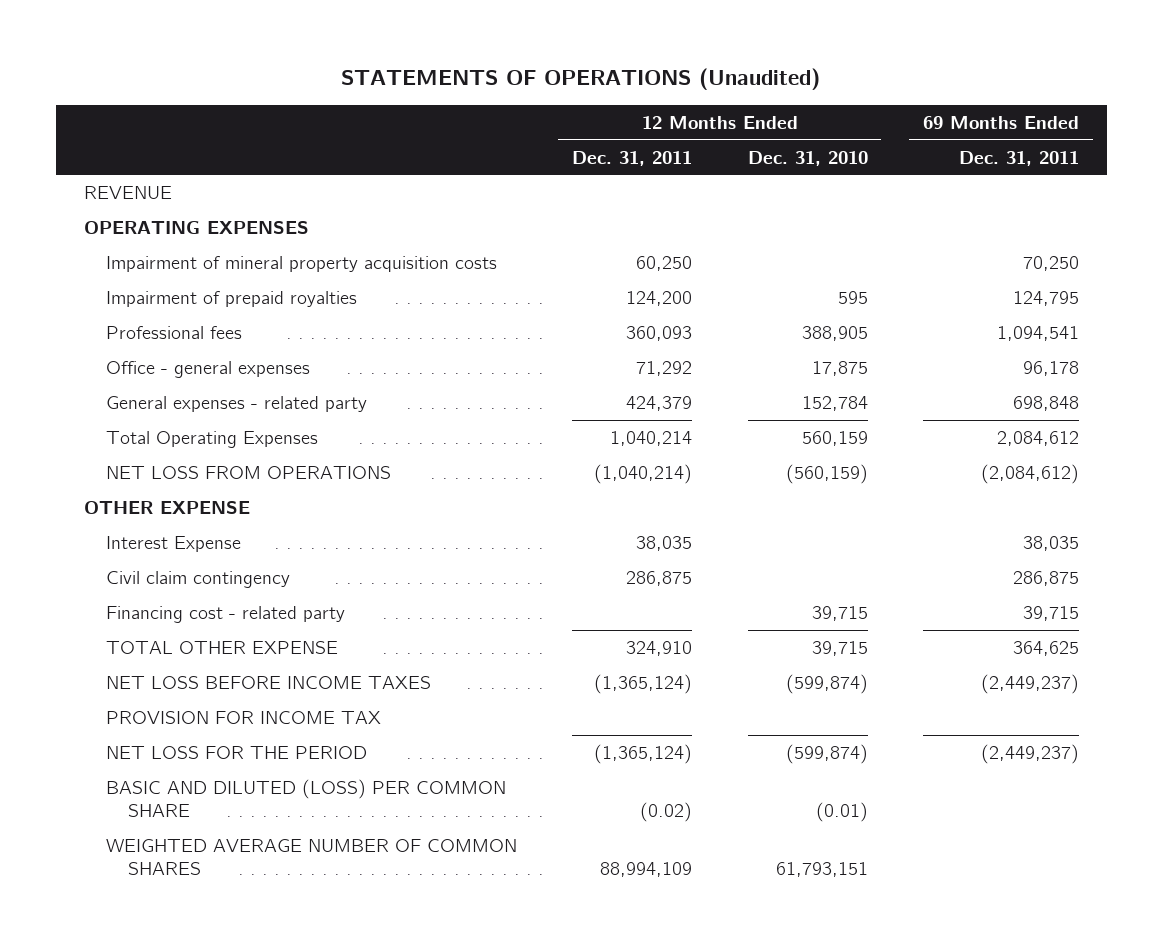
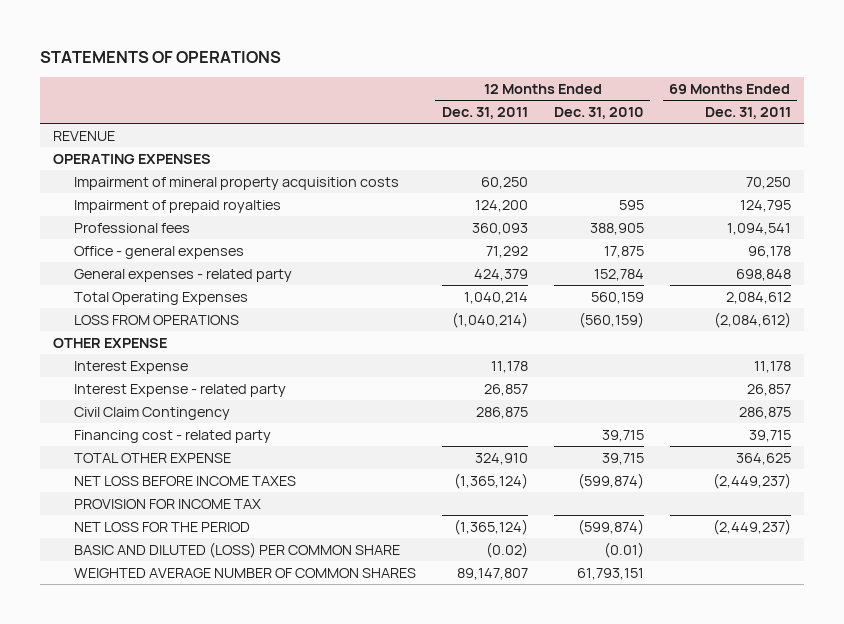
- STATEMENTS OF OPERATIONS (Unaudited)
+ STATEMENTS OF OPERATIONS
- NET LOSS FROM OPERATIONS | (1,040,214) | (560,159) | (2,084,612)
+ LOSS FROM OPERATIONS | (1,040,214) | (560,159) | (2,084,612)
- Interest Expense | 38,035 | | 38,035
- Civil claim contingency | 286,875 | | 286,875
+ Interest Expense | 11,178 | | 11,178
+ Interest Expense - related party | 26,857 | | 26,857
+ Civil Claim Contingency | 286,875 | | 286,875
- WEIGHTED AVERAGE NUMBER OF COMMON SHARES | 88,994,109 | 61,793,151 |
+ WEIGHTED AVERAGE NUMBER OF COMMON SHARES | 89,147,807 | 61,793,151 |

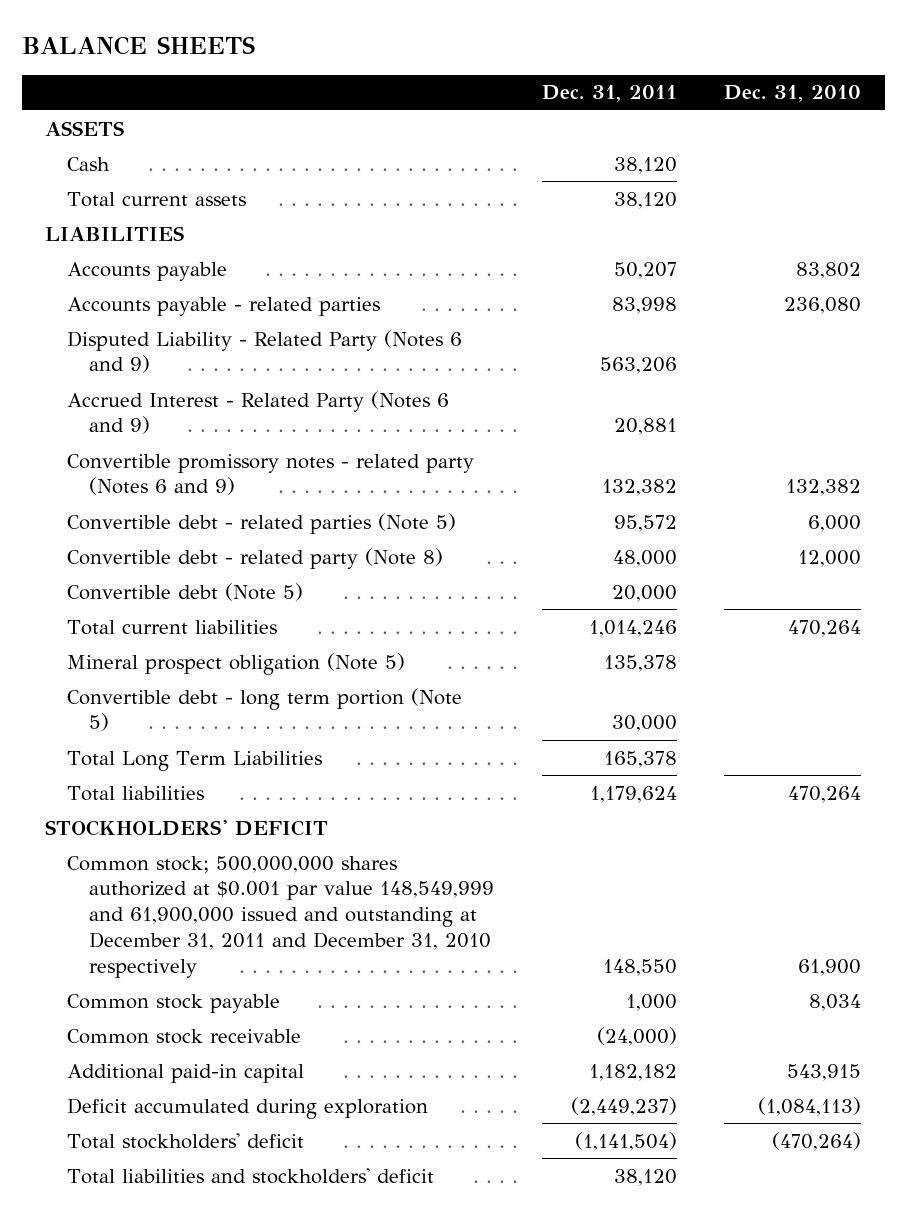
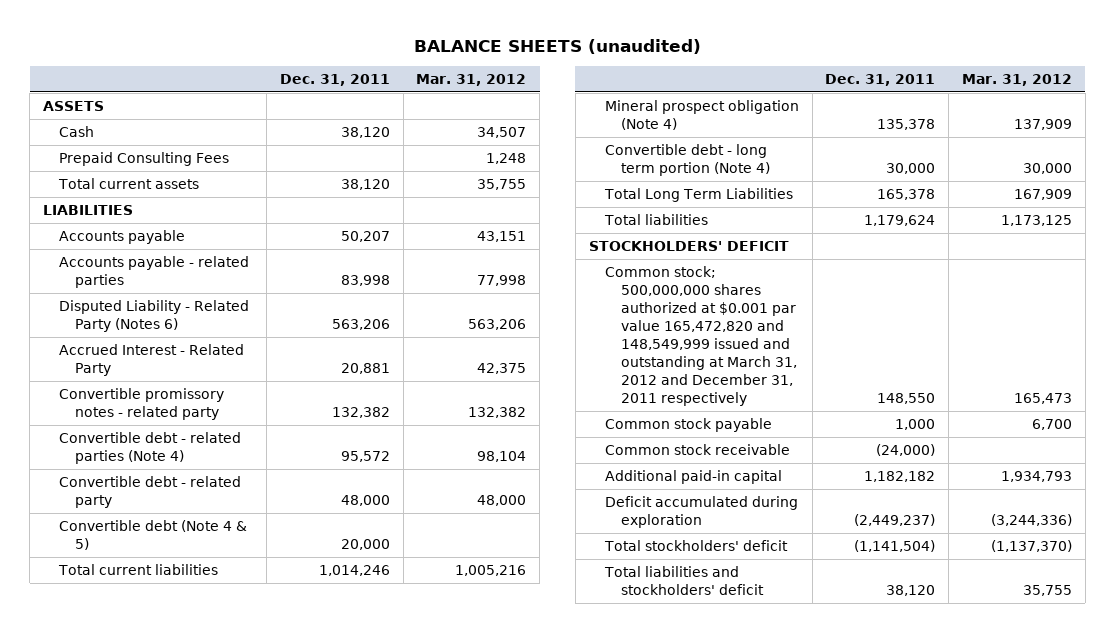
- BALANCE SHEETS
+ BALANCE SHEETS (unaudited)
- | Dec. 31, 2011 | Dec. 31, 2010
+ | Dec. 31, 2011 | Mar. 31, 2012
+ Prepaid Consulting Fees | | 1,248
- Disputed Liability - Related Party (Notes 6 and 9) | 563,206 |
- Accrued Interest - Related Party (Notes 6 and 9) | 20,881 |
- Convertible promissory notes - related party (Notes 6 and 9) | 132,382 | 132,382
- Convertible debt - related parties (Note 5) | 95,572 | 6,000
- Convertible debt - related party (Note 8) | 48,000 | 12,000
- Convertible debt (Note 5) | 20,000 |
+ Disputed Liability - Related Party (Notes 6) | 563,206 | 563,206
+ Accrued Interest - Related Party | 20,881 | 42,375
+ Convertible promissory notes - related party | 132,382 | 132,382
+ Convertible debt - related parties (Note 4) | 95,572 | 98,104
+ Convertible debt - related party | 48,000 | 48,000
+ Convertible debt (Note 4 & 5) | 20,000 |
- Mineral prospect obligation (Note 5) | 135,378 |
- Convertible debt - long term portion (Note 5) | 30,000 |
+ Mineral prospect obligation (Note 4) | 135,378 | 137,909
+ Convertible debt - long term portion (Note 4) | 30,000 | 30,000
- Common stock; 500,000,000 shares authorized at $0.001 par value 148,549,999 and 61,900,000 issued and outstanding at December 31, 2011 and December 31, 2010 respectively | 148,550 | 61,900
+ Common stock; 500,000,000 shares authorized at $0.001 par value 165,472,820 and 148,549,999 issued and outstanding at March 31, 2012 and December 31, 2011 respectively | 148,550 | 165,473

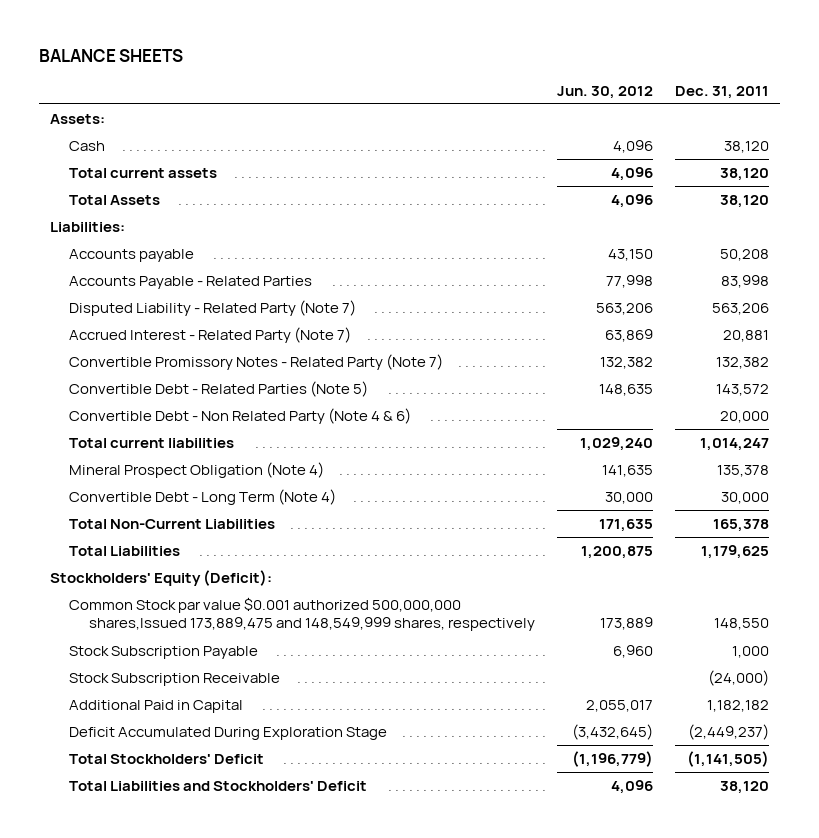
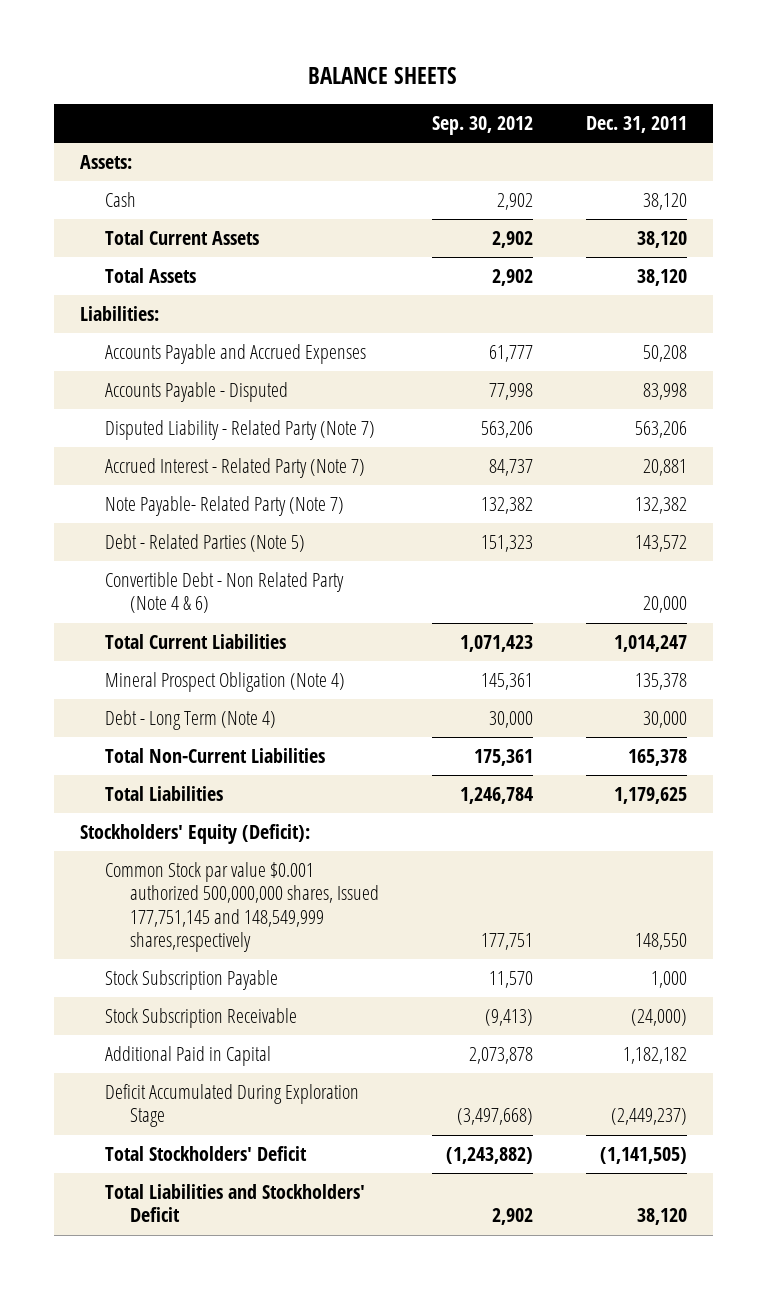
- | Jun. 30, 2012 | Dec. 31, 2011
+ | Sep. 30, 2012 | Dec. 31, 2011
- Total current assets | 4,096 | 38,120
+ Total Current Assets | 2,902 | 38,120
- Accounts payable | 43,150 | 50,208
- Accounts Payable - Related Parties | 77,998 | 83,998
+ Accounts Payable and Accrued Expenses | 61,777 | 50,208
+ Accounts Payable - Disputed | 77,998 | 83,998
- Convertible Promissory Notes - Related Party (Note 7) | 132,382 | 132,382
- Convertible Debt - Related Parties (Note 5) | 148,635 | 143,572
+ Note Payable- Related Party (Note 7) | 132,382 | 132,382
+ Debt - Related Parties (Note 5) | 151,323 | 143,572
- Total current liabilities | 1,029,240 | 1,014,247
+ Total Current Liabilities | 1,071,423 | 1,014,247
- Convertible Debt - Long Term (Note 4) | 30,000 | 30,000
+ Debt - Long Term (Note 4) | 30,000 | 30,000
- Common Stock par value $0.001 authorized 500,000,000 shares,Issued 173,889,475 and 148,549,999 shares, respectively | 173,889 | 148,550
+ Common Stock par value $0.001 authorized 500,000,000 shares, Issued 177,751,145 and 148,549,999 shares,respectively | 177,751 | 148,550

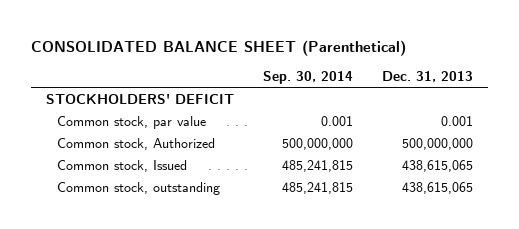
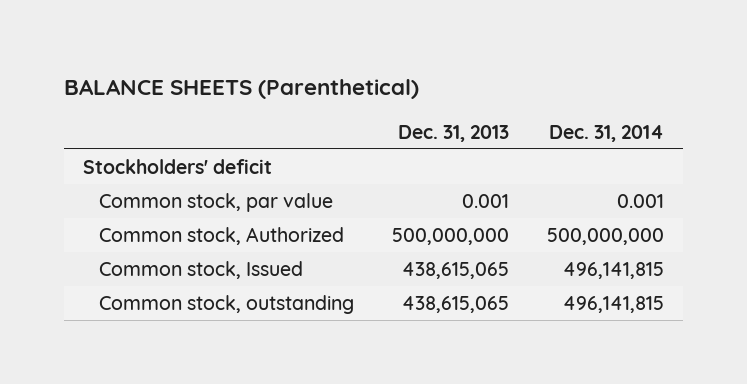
- CONSOLIDATED BALANCE SHEET (Parenthetical)
+ BALANCE SHEETS (Parenthetical)
- | Sep. 30, 2014 | Dec. 31, 2013
+ | Dec. 31, 2013 | Dec. 31, 2014
- STOCKHOLDERS' DEFICIT
+ Stockholders' deficit

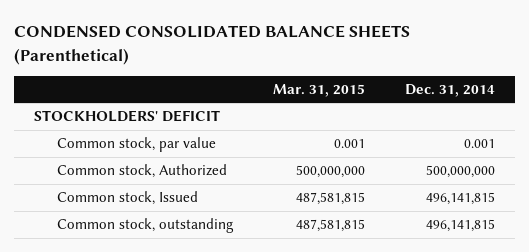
- BALANCE SHEETS (Parenthetical)
+ CONDENSED CONSOLIDATED BALANCE SHEETS (Parenthetical)
- | Dec. 31, 2013 | Dec. 31, 2014
+ | Mar. 31, 2015 | Dec. 31, 2014
- Stockholders' deficit
+ STOCKHOLDERS' DEFICIT

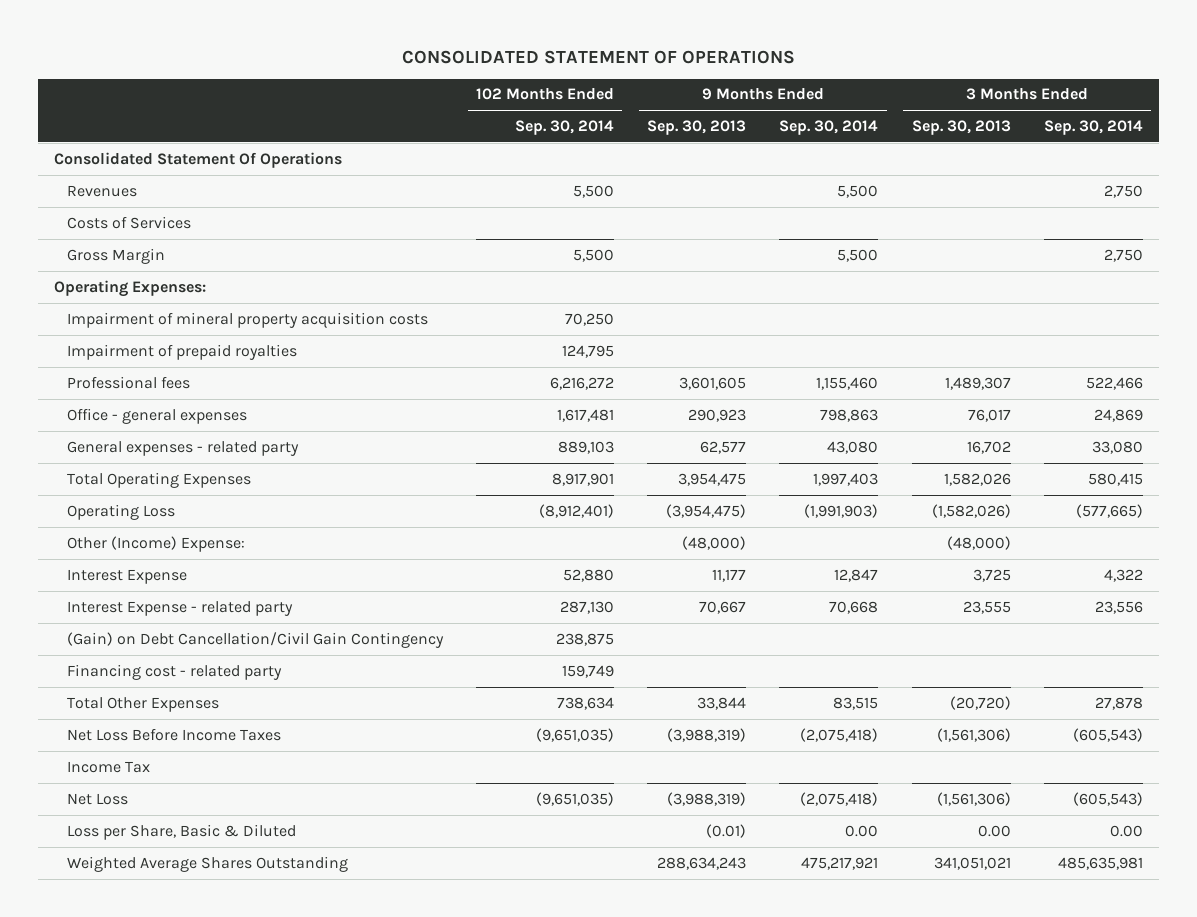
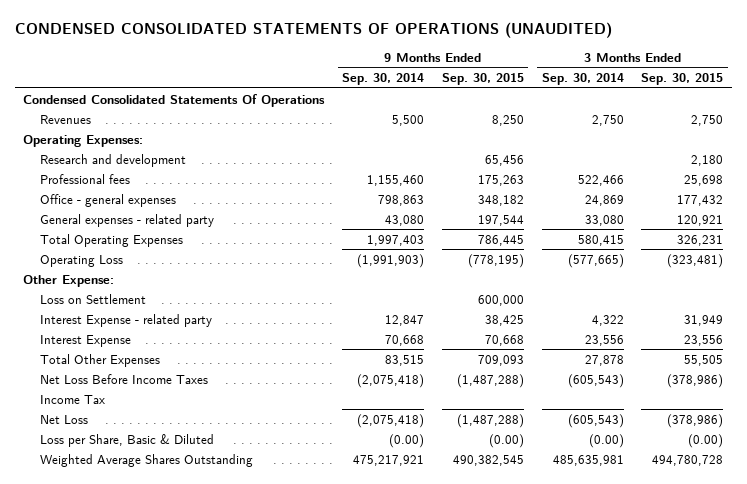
- CONSOLIDATED STATEMENT OF OPERATIONS
+ CONDENSED CONSOLIDATED STATEMENTS OF OPERATIONS (UNAUDITED)
- | 102 Months Ended Sep. 30, 2014 | 9 Months Ended Sep. 30, 2013 | 9 Months Ended Sep. 30, 2014 | 3 Months Ended Sep. 30, 2013 | 3 Months Ended Sep. 30, 2014
+ | 9 Months Ended Sep. 30, 2014 | 9 Months Ended Sep. 30, 2015 | 3 Months Ended Sep. 30, 2014 | 3 Months Ended Sep. 30, 2015
- Consolidated Statement Of Operations
+ Condensed Consolidated Statements Of Operations
- Costs of Services
- Gross Margin | 5,500 | | 5,500 | | 2,750
- Impairment of mineral property acquisition costs | 70,250 | | | |
- Impairment of prepaid royalties | 124,795 | | | |
+ Research and development | | 65,456 | | 2,180
- Other (Income) Expense: | | (48,000) | | (48,000) |
- Interest Expense | 52,880 | 11,177 | 12,847 | 3,725 | 4,322
- Interest Expense - related party | 287,130 | 70,667 | 70,668 | 23,555 | 23,556
- (Gain) on Debt Cancellation/Civil Gain Contingency | 238,875 | | | |
- Financing cost - related party | 159,749 | | | |
+ Other Expense:
+ Loss on Settlement | | 600,000 | |
+ Interest Expense - related party | 12,847 | 38,425 | 4,322 | 31,949
+ Interest Expense | 70,668 | 70,668 | 23,556 | 23,556
- Loss per Share, Basic & Diluted | | (0.01) | 0.00 | 0.00 | 0.00
+ Loss per Share, Basic & Diluted | (0.00) | (0.00) | (0.00) | (0.00)

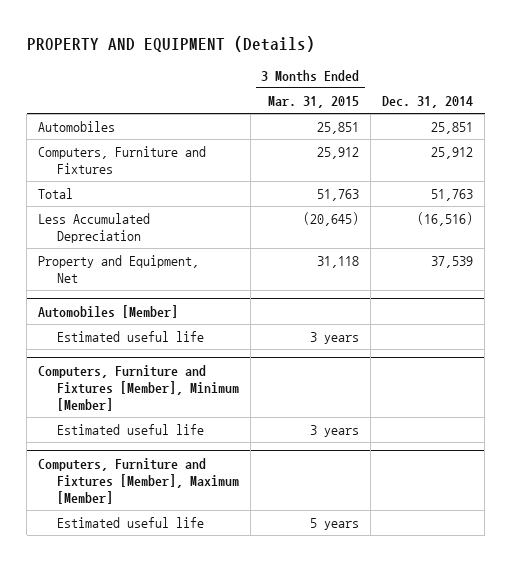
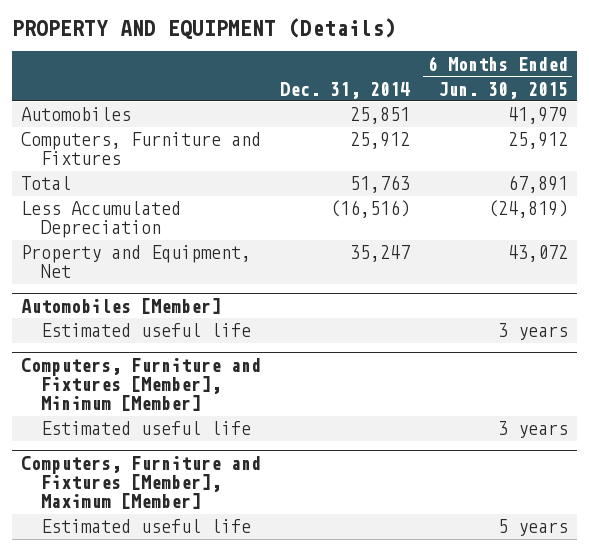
- | 3 Months Ended Mar. 31, 2015 | Dec. 31, 2014
+ | Dec. 31, 2014 | 6 Months Ended Jun. 30, 2015
- Property and Equipment, Net | 31,118 | 37,539
+ Property and Equipment, Net | 35,247 | 43,072

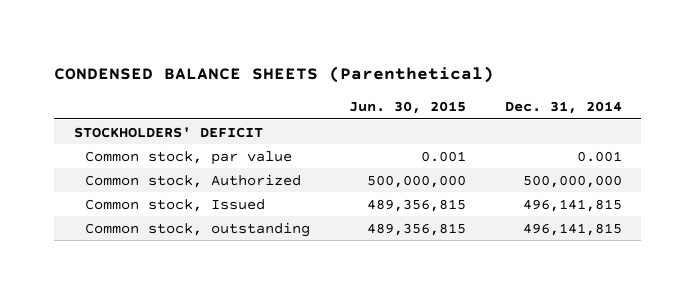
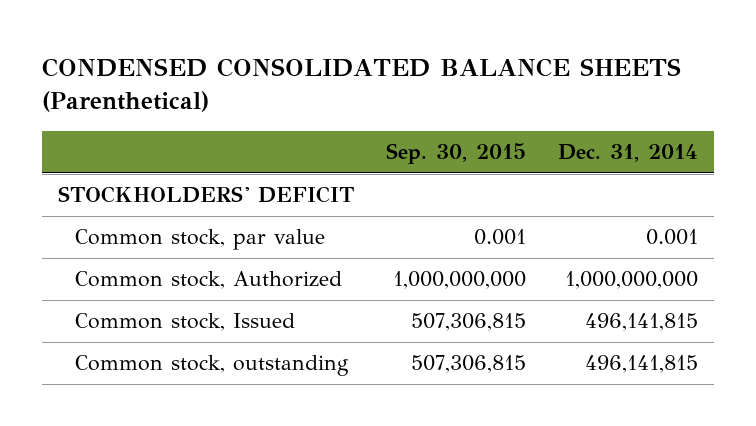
- CONDENSED BALANCE SHEETS (Parenthetical)
+ CONDENSED CONSOLIDATED BALANCE SHEETS (Parenthetical)
- | Jun. 30, 2015 | Dec. 31, 2014
+ | Sep. 30, 2015 | Dec. 31, 2014
- Common stock, Authorized | 500,000,000 | 500,000,000
+ Common stock, Authorized | 1,000,000,000 | 1,000,000,000

